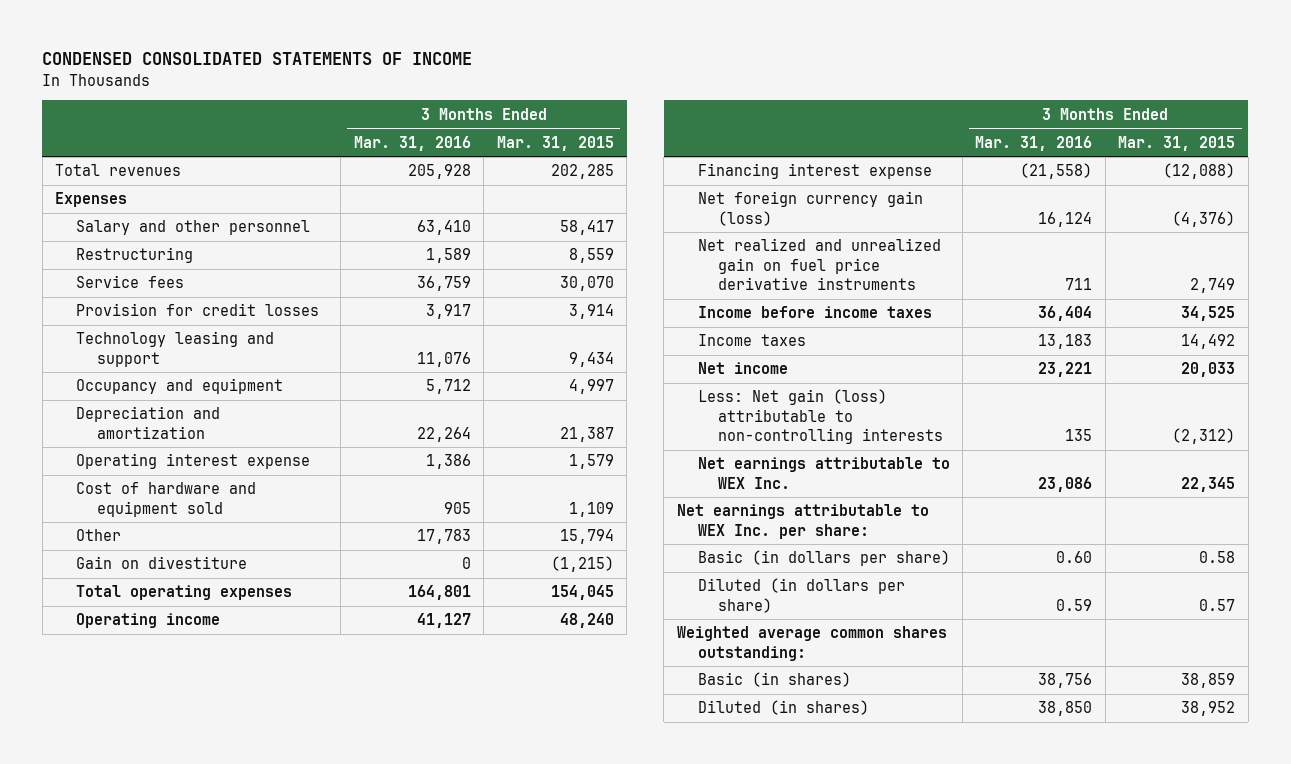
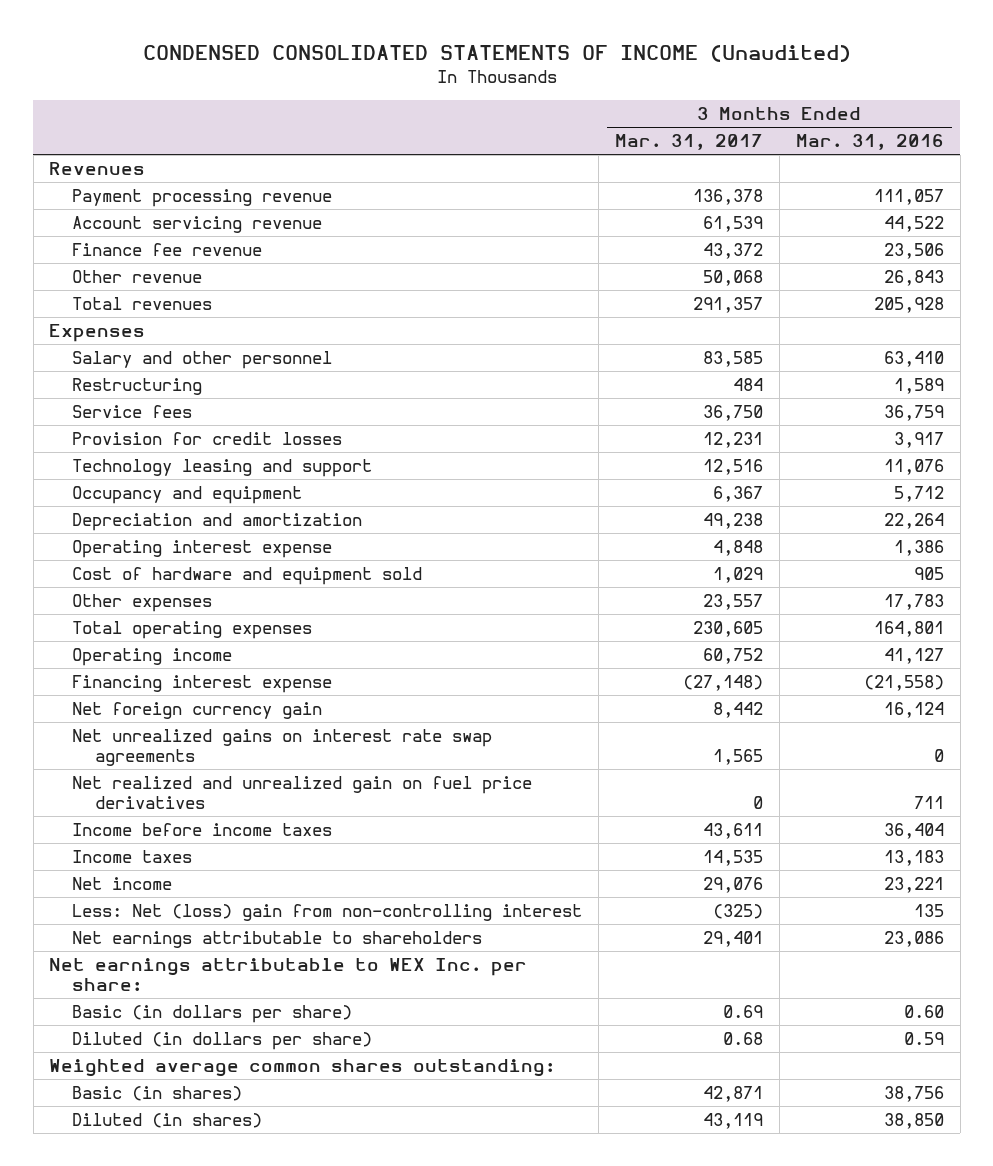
- CONDENSED CONSOLIDATED STATEMENTS OF INCOME
+ CONDENSED CONSOLIDATED STATEMENTS OF INCOME (Unaudited)
- | 3 Months Ended Mar. 31, 2016 | 3 Months Ended Mar. 31, 2015
+ | 3 Months Ended Mar. 31, 2017 | 3 Months Ended Mar. 31, 2016
+ Revenues
+ Payment processing revenue | 136,378 | 111,057
+ Account servicing revenue | 61,539 | 44,522
+ Finance fee revenue | 43,372 | 23,506
+ Other revenue | 50,068 | 26,843
- Other | 17,783 | 15,794
- Gain on divestiture | 0 | (1,215)
+ Other expenses | 23,557 | 17,783
- Net foreign currency gain (loss) | 16,124 | (4,376)
- Net realized and unrealized gain on fuel price derivative instruments | 711 | 2,749
+ Net foreign currency gain | 8,442 | 16,124
+ Net unrealized gains on interest rate swap agreements | 1,565 | 0
+ Net realized and unrealized gain on fuel price derivatives | 0 | 711
- Less: Net gain (loss) attributable to non-controlling interests | 135 | (2,312)
- Net earnings attributable to WEX Inc. | 23,086 | 22,345
+ Less: Net (loss) gain from non-controlling interest | (325) | 135
+ Net earnings attributable to shareholders | 29,401 | 23,086

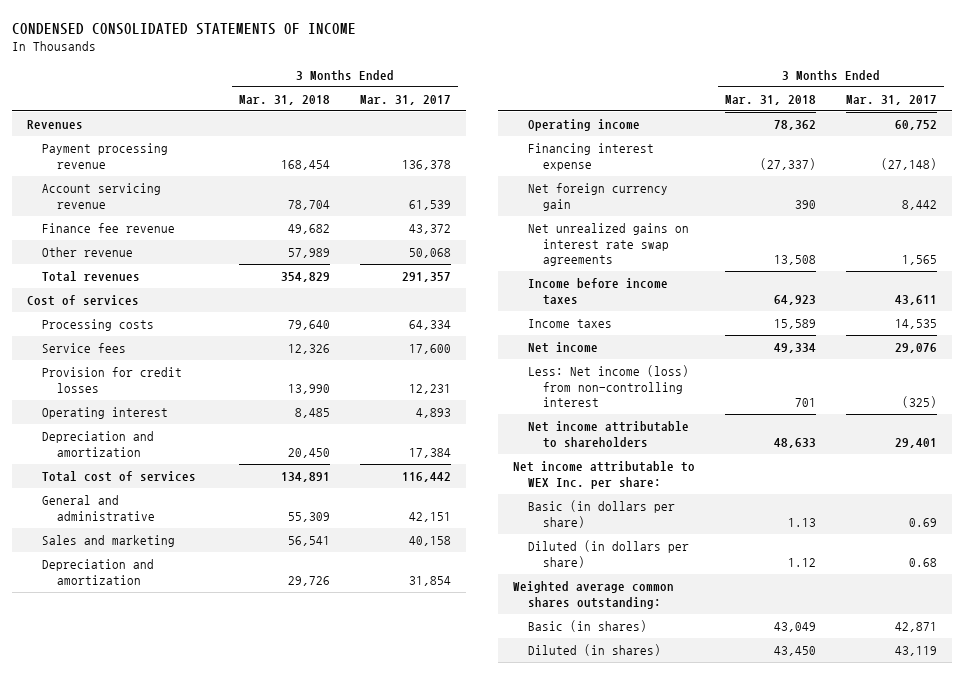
- CONDENSED CONSOLIDATED STATEMENTS OF INCOME (Unaudited)
+ CONDENSED CONSOLIDATED STATEMENTS OF INCOME
- | 3 Months Ended Mar. 31, 2017 | 3 Months Ended Mar. 31, 2016
+ | 3 Months Ended Mar. 31, 2018 | 3 Months Ended Mar. 31, 2017
- Expenses
- Salary and other personnel | 83,585 | 63,410
- Restructuring | 484 | 1,589
- Service fees | 36,750 | 36,759
+ Cost of services
+ Processing costs | 79,640 | 64,334
+ Service fees | 12,326 | 17,600
- Technology leasing and support | 12,516 | 11,076
- Occupancy and equipment | 6,367 | 5,712
- Depreciation and amortization | 49,238 | 22,264
- Operating interest expense | 4,848 | 1,386
- Cost of hardware and equipment sold | 1,029 | 905
- Other expenses | 23,557 | 17,783
- Total operating expenses | 230,605 | 164,801
+ Operating interest | 8,485 | 4,893
+ Depreciation and amortization | 20,450 | 17,384
+ Total cost of services | 134,891 | 116,442
+ General and administrative | 55,309 | 42,151
+ Sales and marketing | 56,541 | 40,158
+ Depreciation and amortization | 29,726 | 31,854
- Net realized and unrealized gain on fuel price derivatives | 0 | 711
- Less: Net (loss) gain from non-controlling interest | (325) | 135
- Net earnings attributable to shareholders | 29,401 | 23,086
- Net earnings attributable to WEX Inc. per share:
+ Less: Net income (loss) from non-controlling interest | 701 | (325)
+ Net income attributable to shareholders | 48,633 | 29,401
+ Net income attributable to WEX Inc. per share:

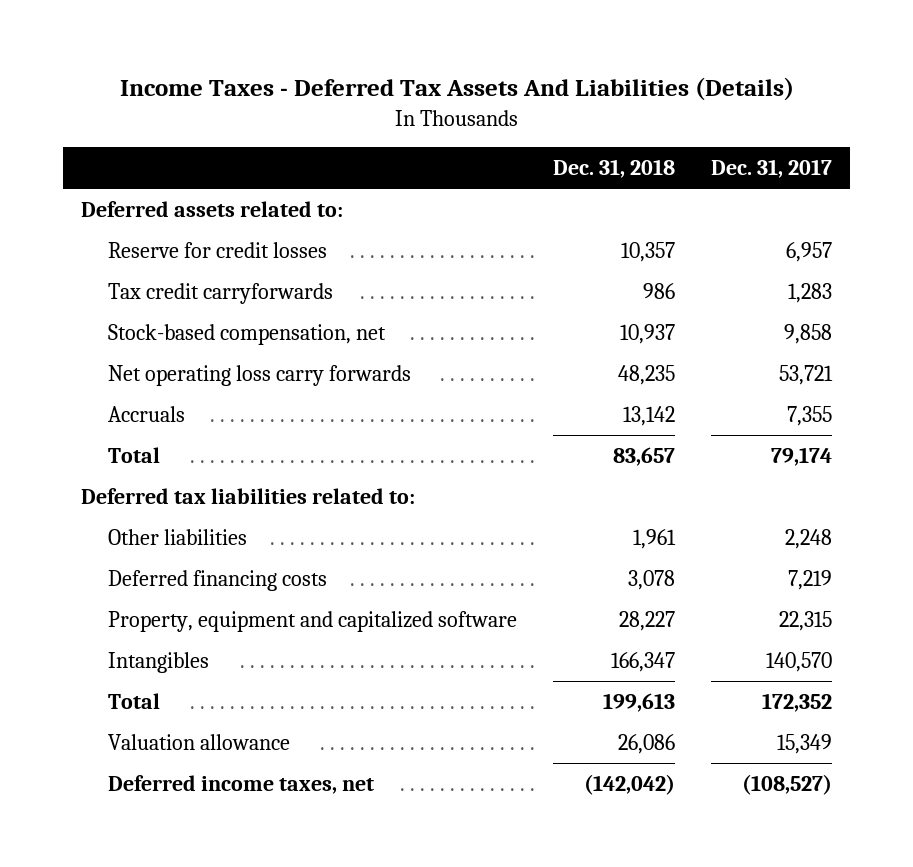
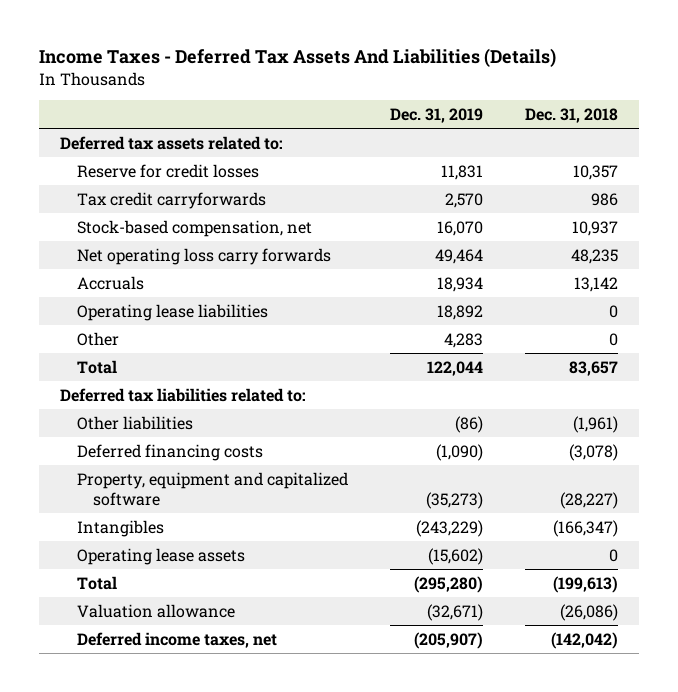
- | Dec. 31, 2018 | Dec. 31, 2017
+ | Dec. 31, 2019 | Dec. 31, 2018
- Deferred assets related to:
+ Deferred tax assets related to:
+ Operating lease liabilities | 18,892 | 0
+ Other | 4,283 | 0
- Other liabilities | 1,961 | 2,248
- Deferred financing costs | 3,078 | 7,219
- Property, equipment and capitalized software | 28,227 | 22,315
- Intangibles | 166,347 | 140,570
- Total | 199,613 | 172,352
- Valuation allowance | 26,086 | 15,349
+ Other liabilities | (86) | (1,961)
+ Deferred financing costs | (1,090) | (3,078)
+ Property, equipment and capitalized software | (35,273) | (28,227)
+ Intangibles | (243,229) | (166,347)
+ Operating lease assets | (15,602) | 0
+ Total | (295,280) | (199,613)
+ Valuation allowance | (32,671) | (26,086)

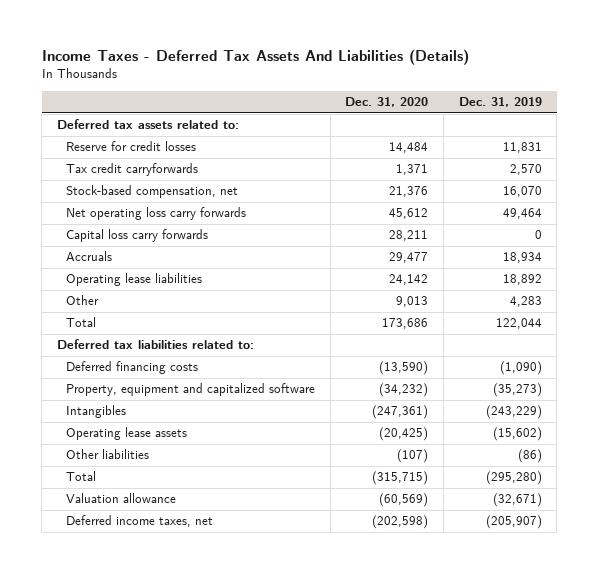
- | Dec. 31, 2019 | Dec. 31, 2018
+ | Dec. 31, 2020 | Dec. 31, 2019
+ Capital loss carry forwards | 28,211 | 0
moved down: Other liabilities | (107) | (86)

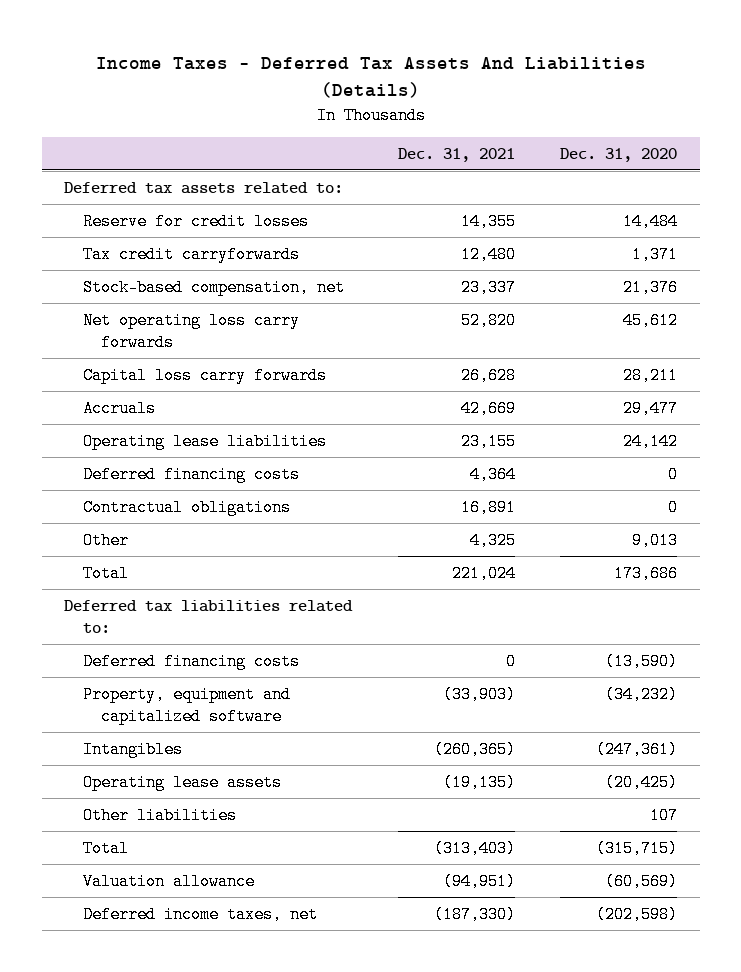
- | Dec. 31, 2020 | Dec. 31, 2019
+ | Dec. 31, 2021 | Dec. 31, 2020
+ Deferred financing costs | 4,364 | 0
+ Contractual obligations | 16,891 | 0
- Other liabilities | (107) | (86)
+ Other liabilities | | 107

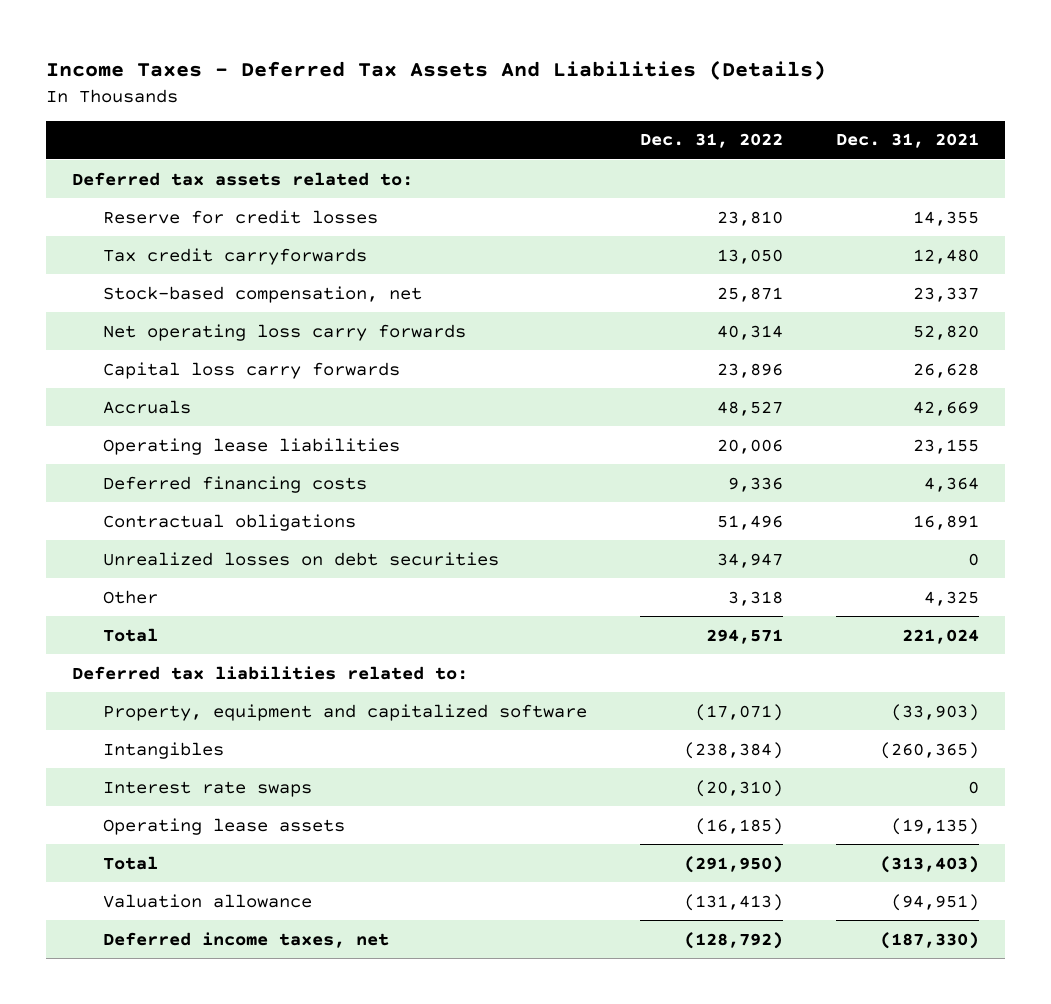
- | Dec. 31, 2021 | Dec. 31, 2020
+ | Dec. 31, 2022 | Dec. 31, 2021
+ Unrealized losses on debt securities | 34,947 | 0
- Deferred financing costs | 0 | (13,590)
+ Interest rate swaps | (20,310) | 0
- Other liabilities | | 107

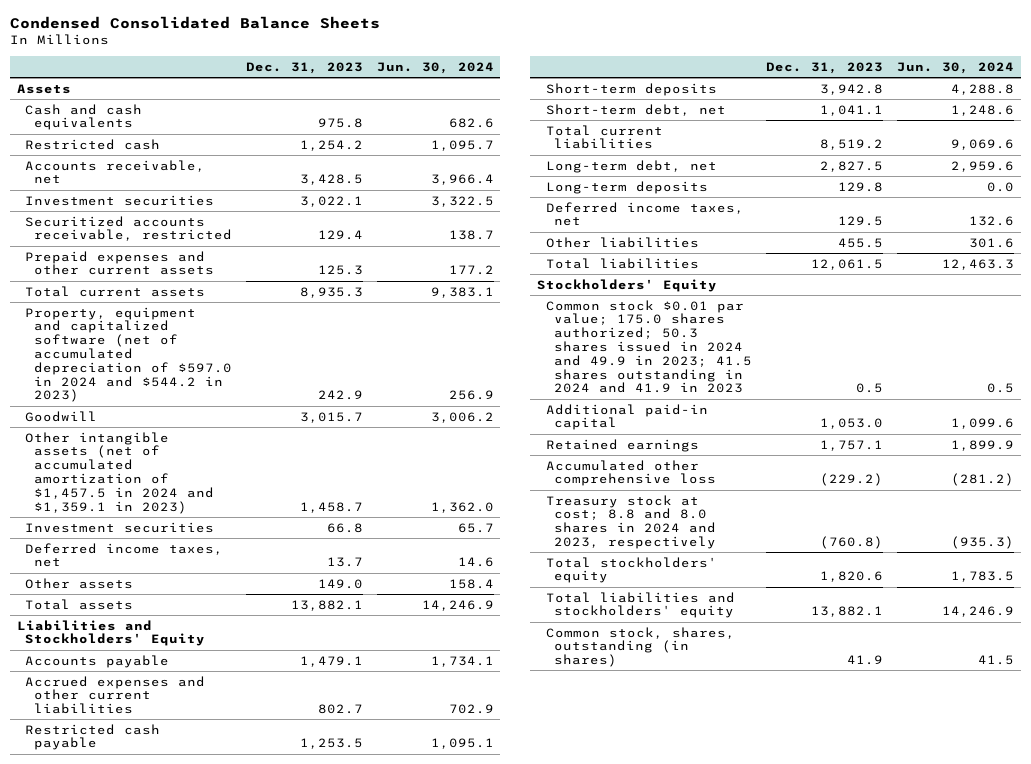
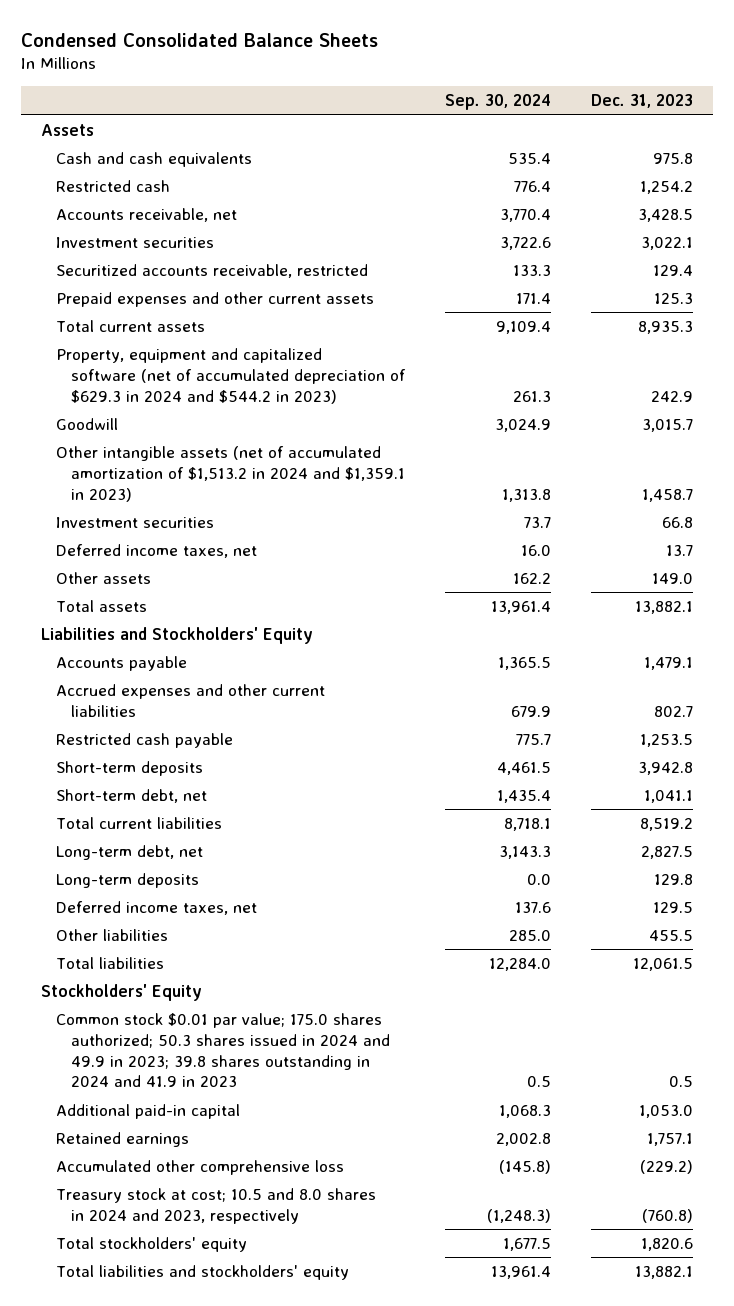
- | Dec. 31, 2023 | Jun. 30, 2024
+ | Sep. 30, 2024 | Dec. 31, 2023
- Property, equipment and capitalized software (net of accumulated depreciation of $597.0 in 2024 and $544.2 in 2023) | 242.9 | 256.9
+ Property, equipment and capitalized software (net of accumulated depreciation of $629.3 in 2024 and $544.2 in 2023) | 261.3 | 242.9
- Other intangible assets (net of accumulated amortization of $1,457.5 in 2024 and $1,359.1 in 2023) | 1,458.7 | 1,362.0
+ Other intangible assets (net of accumulated amortization of $1,513.2 in 2024 and $1,359.1 in 2023) | 1,313.8 | 1,458.7
- Common stock $0.01 par value; 175.0 shares authorized; 50.3 shares issued in 2024 and 49.9 in 2023; 41.5 shares outstanding in 2024 and 41.9 in 2023 | 0.5 | 0.5
+ Common stock $0.01 par value; 175.0 shares authorized; 50.3 shares issued in 2024 and 49.9 in 2023; 39.8 shares outstanding in 2024 and 41.9 in 2023 | 0.5 | 0.5
- Treasury stock at cost; 8.8 and 8.0 shares in 2024 and 2023, respectively | (760.8) | (935.3)
+ Treasury stock at cost; 10.5 and 8.0 shares in 2024 and 2023, respectively | (1,248.3) | (760.8)
- Common stock, shares, outstanding (in shares) | 41.9 | 41.5

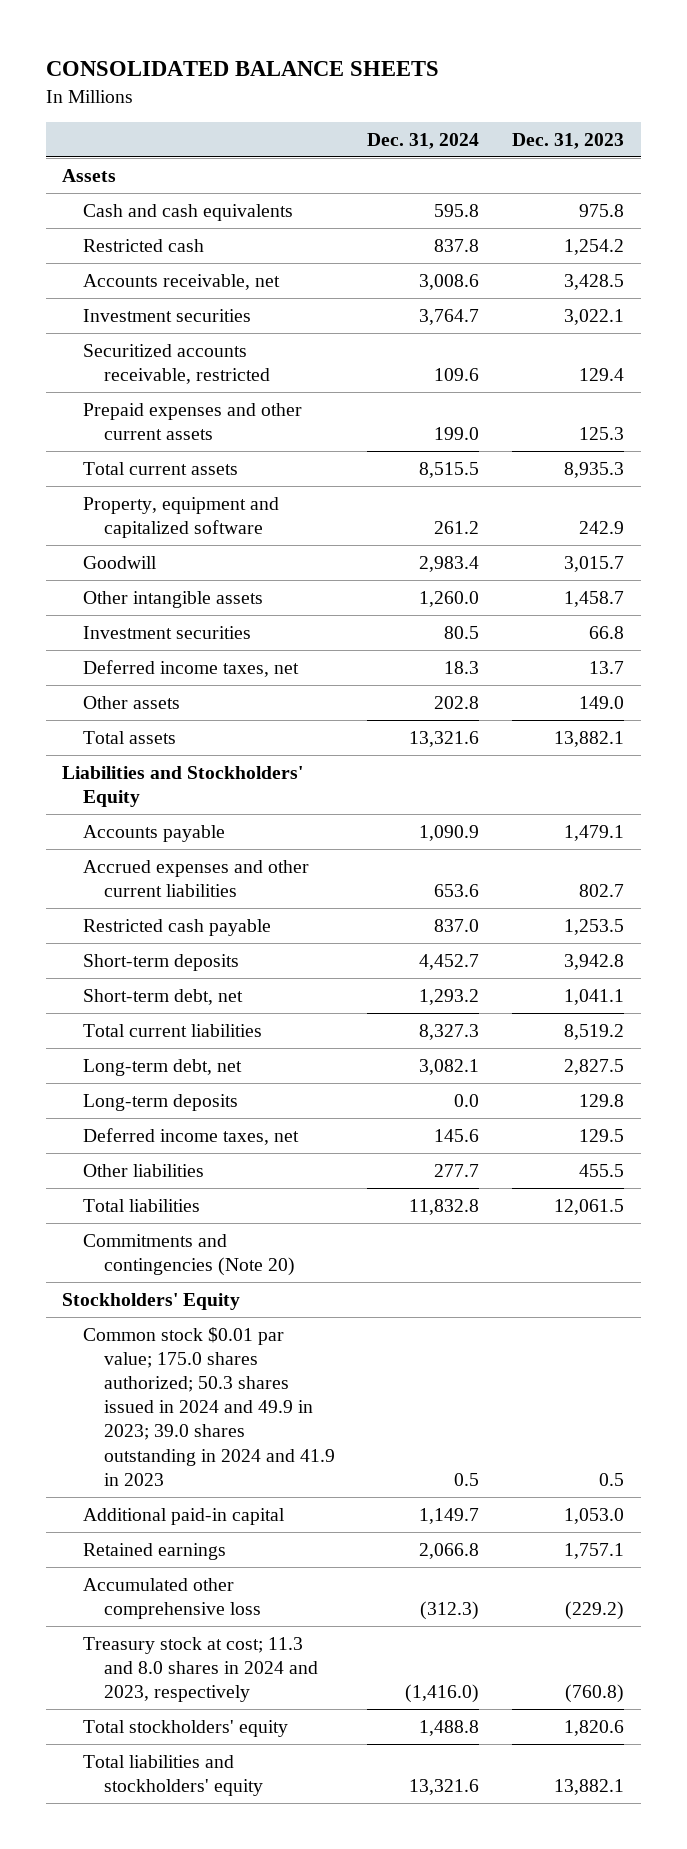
- Condensed Consolidated Balance Sheets
+ CONSOLIDATED BALANCE SHEETS
- | Sep. 30, 2024 | Dec. 31, 2023
+ | Dec. 31, 2024 | Dec. 31, 2023
- Property, equipment and capitalized software (net of accumulated depreciation of $629.3 in 2024 and $544.2 in 2023) | 261.3 | 242.9
+ Property, equipment and capitalized software | 261.2 | 242.9
- Other intangible assets (net of accumulated amortization of $1,513.2 in 2024 and $1,359.1 in 2023) | 1,313.8 | 1,458.7
+ Other intangible assets | 1,260.0 | 1,458.7
+ Commitments and contingencies (Note 20)
- Common stock $0.01 par value; 175.0 shares authorized; 50.3 shares issued in 2024 and 49.9 in 2023; 39.8 shares outstanding in 2024 and 41.9 in 2023 | 0.5 | 0.5
+ Common stock $0.01 par value; 175.0 shares authorized; 50.3 shares issued in 2024 and 49.9 in 2023; 39.0 shares outstanding in 2024 and 41.9 in 2023 | 0.5 | 0.5
- Treasury stock at cost; 10.5 and 8.0 shares in 2024 and 2023, respectively | (1,248.3) | (760.8)
+ Treasury stock at cost; 11.3 and 8.0 shares in 2024 and 2023, respectively | (1,416.0) | (760.8)

